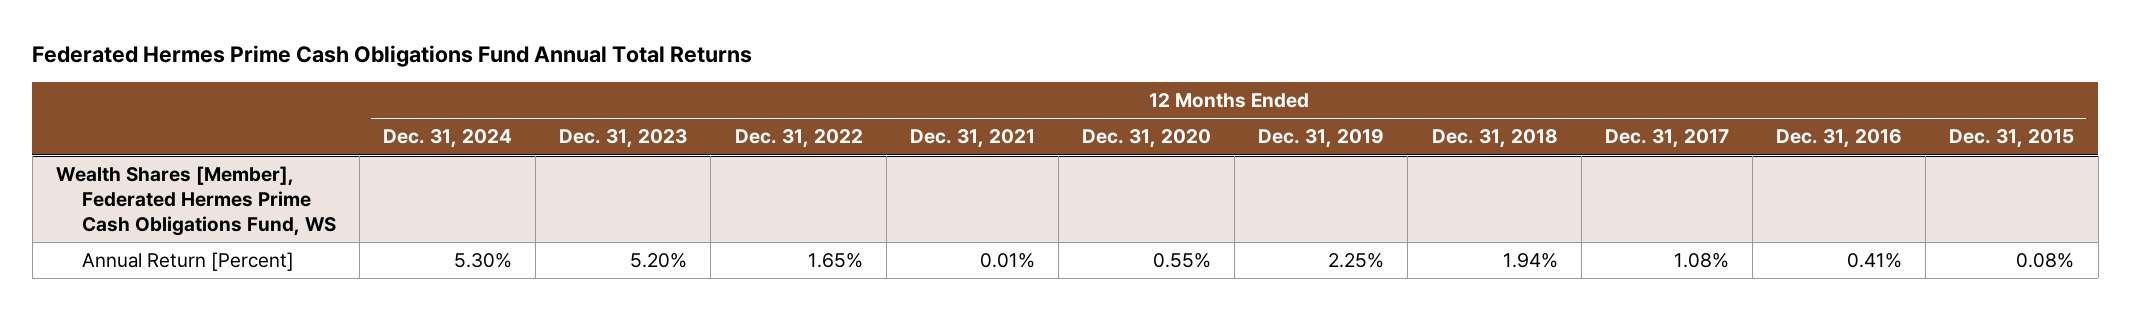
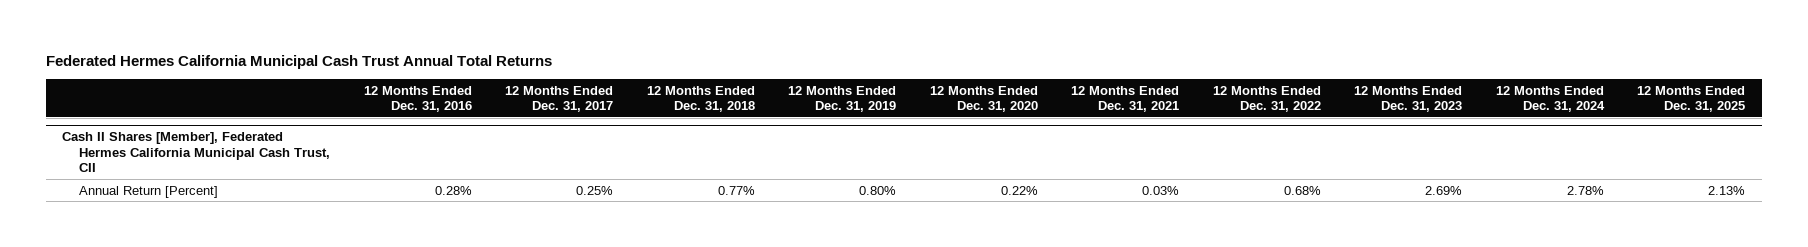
- Federated Hermes Prime Cash Obligations Fund Annual Total Returns
+ Federated Hermes California Municipal Cash Trust Annual Total Returns
- | 12 Months Ended Dec. 31, 2024 | 12 Months Ended Dec. 31, 2023 | 12 Months Ended Dec. 31, 2022 | 12 Months Ended Dec. 31, 2021 | 12 Months Ended Dec. 31, 2020 | 12 Months Ended Dec. 31, 2019 | 12 Months Ended Dec. 31, 2018 | 12 Months Ended Dec. 31, 2017 | 12 Months Ended Dec. 31, 2016 | 12 Months Ended Dec. 31, 2015
+ | 12 Months Ended Dec. 31, 2016 | 12 Months Ended Dec. 31, 2017 | 12 Months Ended Dec. 31, 2018 | 12 Months Ended Dec. 31, 2019 | 12 Months Ended Dec. 31, 2020 | 12 Months Ended Dec. 31, 2021 | 12 Months Ended Dec. 31, 2022 | 12 Months Ended Dec. 31, 2023 | 12 Months Ended Dec. 31, 2024 | 12 Months Ended Dec. 31, 2025
- Wealth Shares [Member], Federated Hermes Prime Cash Obligations Fund, WS
- Annual Return [Percent] | 5.30% | 5.20% | 1.65% | 0.01% | 0.55% | 2.25% | 1.94% | 1.08% | 0.41% | 0.08%
+ Cash II Shares [Member], Federated Hermes California Municipal Cash Trust, CII
+ Annual Return [Percent] | 0.28% | 0.25% | 0.77% | 0.80% | 0.22% | 0.03% | 0.68% | 2.69% | 2.78% | 2.13%

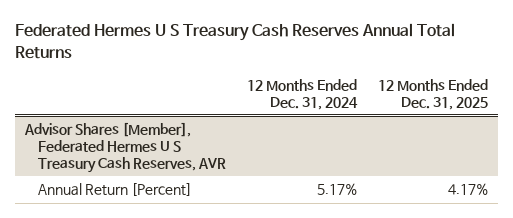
- Federated Hermes California Municipal Cash Trust Annual Total Returns
+ Federated Hermes U S Treasury Cash Reserves Annual Total Returns
- | 12 Months Ended Dec. 31, 2016 | 12 Months Ended Dec. 31, 2017 | 12 Months Ended Dec. 31, 2018 | 12 Months Ended Dec. 31, 2019 | 12 Months Ended Dec. 31, 2020 | 12 Months Ended Dec. 31, 2021 | 12 Months Ended Dec. 31, 2022 | 12 Months Ended Dec. 31, 2023 | 12 Months Ended Dec. 31, 2024 | 12 Months Ended Dec. 31, 2025
+ | 12 Months Ended Dec. 31, 2024 | 12 Months Ended Dec. 31, 2025
- Cash II Shares [Member], Federated Hermes California Municipal Cash Trust, CII
- Annual Return [Percent] | 0.28% | 0.25% | 0.77% | 0.80% | 0.22% | 0.03% | 0.68% | 2.69% | 2.78% | 2.13%
+ Advisor Shares [Member], Federated Hermes U S Treasury Cash Reserves, AVR
+ Annual Return [Percent] | 5.17% | 4.17%

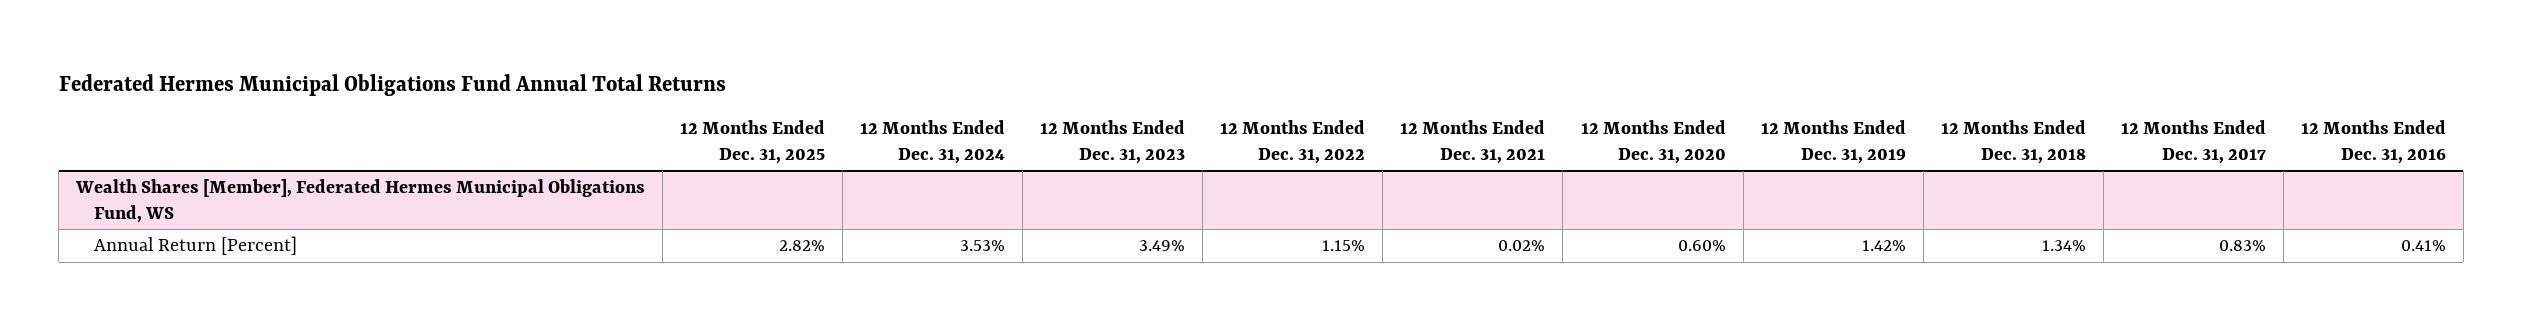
- Federated Hermes U S Treasury Cash Reserves Annual Total Returns
+ Federated Hermes Municipal Obligations Fund Annual Total Returns
- | 12 Months Ended Dec. 31, 2024 | 12 Months Ended Dec. 31, 2025
+ | 12 Months Ended Dec. 31, 2025 | 12 Months Ended Dec. 31, 2024 | 12 Months Ended Dec. 31, 2023 | 12 Months Ended Dec. 31, 2022 | 12 Months Ended Dec. 31, 2021 | 12 Months Ended Dec. 31, 2020 | 12 Months Ended Dec. 31, 2019 | 12 Months Ended Dec. 31, 2018 | 12 Months Ended Dec. 31, 2017 | 12 Months Ended Dec. 31, 2016
- Advisor Shares [Member], Federated Hermes U S Treasury Cash Reserves, AVR
- Annual Return [Percent] | 5.17% | 4.17%
+ Wealth Shares [Member], Federated Hermes Municipal Obligations Fund, WS
+ Annual Return [Percent] | 2.82% | 3.53% | 3.49% | 1.15% | 0.02% | 0.60% | 1.42% | 1.34% | 0.83% | 0.41%

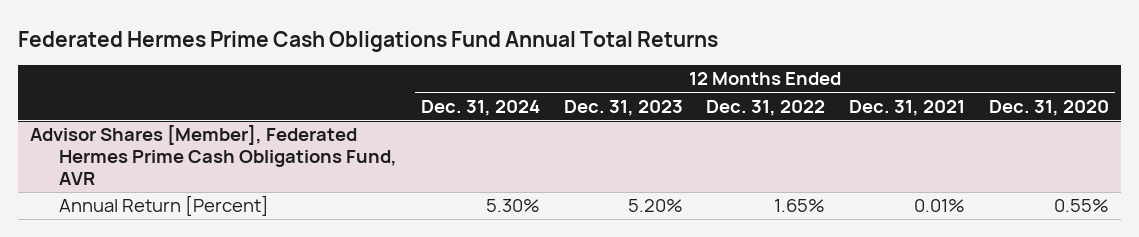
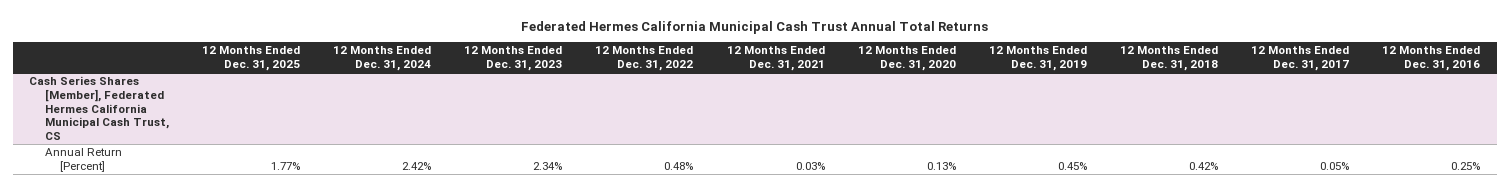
- Federated Hermes Prime Cash Obligations Fund Annual Total Returns
+ Federated Hermes California Municipal Cash Trust Annual Total Returns
- | 12 Months Ended Dec. 31, 2024 | 12 Months Ended Dec. 31, 2023 | 12 Months Ended Dec. 31, 2022 | 12 Months Ended Dec. 31, 2021 | 12 Months Ended Dec. 31, 2020
+ | 12 Months Ended Dec. 31, 2025 | 12 Months Ended Dec. 31, 2024 | 12 Months Ended Dec. 31, 2023 | 12 Months Ended Dec. 31, 2022 | 12 Months Ended Dec. 31, 2021 | 12 Months Ended Dec. 31, 2020 | 12 Months Ended Dec. 31, 2019 | 12 Months Ended Dec. 31, 2018 | 12 Months Ended Dec. 31, 2017 | 12 Months Ended Dec. 31, 2016
- Advisor Shares [Member], Federated Hermes Prime Cash Obligations Fund, AVR
- Annual Return [Percent] | 5.30% | 5.20% | 1.65% | 0.01% | 0.55%
+ Cash Series Shares [Member], Federated Hermes California Municipal Cash Trust, CS
+ Annual Return [Percent] | 1.77% | 2.42% | 2.34% | 0.48% | 0.03% | 0.13% | 0.45% | 0.42% | 0.05% | 0.25%

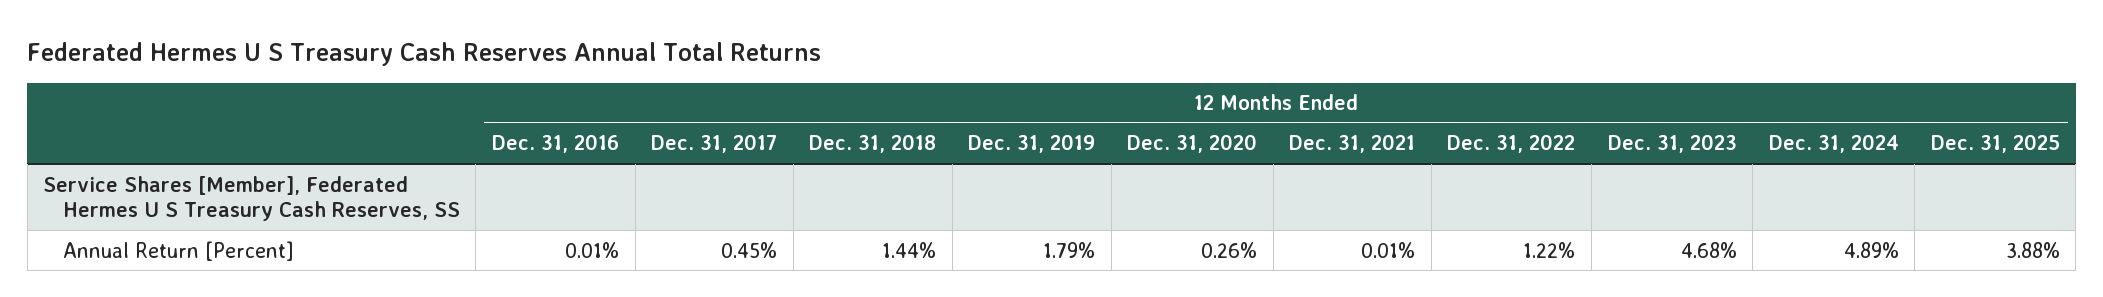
- Federated Hermes California Municipal Cash Trust Annual Total Returns
+ Federated Hermes U S Treasury Cash Reserves Annual Total Returns
- | 12 Months Ended Dec. 31, 2025 | 12 Months Ended Dec. 31, 2024 | 12 Months Ended Dec. 31, 2023 | 12 Months Ended Dec. 31, 2022 | 12 Months Ended Dec. 31, 2021 | 12 Months Ended Dec. 31, 2020 | 12 Months Ended Dec. 31, 2019 | 12 Months Ended Dec. 31, 2018 | 12 Months Ended Dec. 31, 2017 | 12 Months Ended Dec. 31, 2016
+ | 12 Months Ended Dec. 31, 2016 | 12 Months Ended Dec. 31, 2017 | 12 Months Ended Dec. 31, 2018 | 12 Months Ended Dec. 31, 2019 | 12 Months Ended Dec. 31, 2020 | 12 Months Ended Dec. 31, 2021 | 12 Months Ended Dec. 31, 2022 | 12 Months Ended Dec. 31, 2023 | 12 Months Ended Dec. 31, 2024 | 12 Months Ended Dec. 31, 2025
- Cash Series Shares [Member], Federated Hermes California Municipal Cash Trust, CS
- Annual Return [Percent] | 1.77% | 2.42% | 2.34% | 0.48% | 0.03% | 0.13% | 0.45% | 0.42% | 0.05% | 0.25%
+ Service Shares [Member], Federated Hermes U S Treasury Cash Reserves, SS
+ Annual Return [Percent] | 0.01% | 0.45% | 1.44% | 1.79% | 0.26% | 0.01% | 1.22% | 4.68% | 4.89% | 3.88%

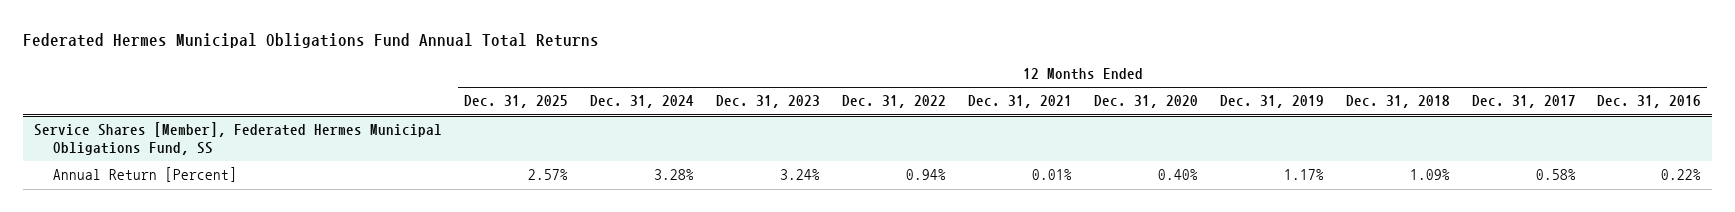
- Federated Hermes U S Treasury Cash Reserves Annual Total Returns
+ Federated Hermes Municipal Obligations Fund Annual Total Returns
- | 12 Months Ended Dec. 31, 2016 | 12 Months Ended Dec. 31, 2017 | 12 Months Ended Dec. 31, 2018 | 12 Months Ended Dec. 31, 2019 | 12 Months Ended Dec. 31, 2020 | 12 Months Ended Dec. 31, 2021 | 12 Months Ended Dec. 31, 2022 | 12 Months Ended Dec. 31, 2023 | 12 Months Ended Dec. 31, 2024 | 12 Months Ended Dec. 31, 2025
+ | 12 Months Ended Dec. 31, 2025 | 12 Months Ended Dec. 31, 2024 | 12 Months Ended Dec. 31, 2023 | 12 Months Ended Dec. 31, 2022 | 12 Months Ended Dec. 31, 2021 | 12 Months Ended Dec. 31, 2020 | 12 Months Ended Dec. 31, 2019 | 12 Months Ended Dec. 31, 2018 | 12 Months Ended Dec. 31, 2017 | 12 Months Ended Dec. 31, 2016
- Service Shares [Member], Federated Hermes U S Treasury Cash Reserves, SS
- Annual Return [Percent] | 0.01% | 0.45% | 1.44% | 1.79% | 0.26% | 0.01% | 1.22% | 4.68% | 4.89% | 3.88%
+ Service Shares [Member], Federated Hermes Municipal Obligations Fund, SS
+ Annual Return [Percent] | 2.57% | 3.28% | 3.24% | 0.94% | 0.01% | 0.40% | 1.17% | 1.09% | 0.58% | 0.22%

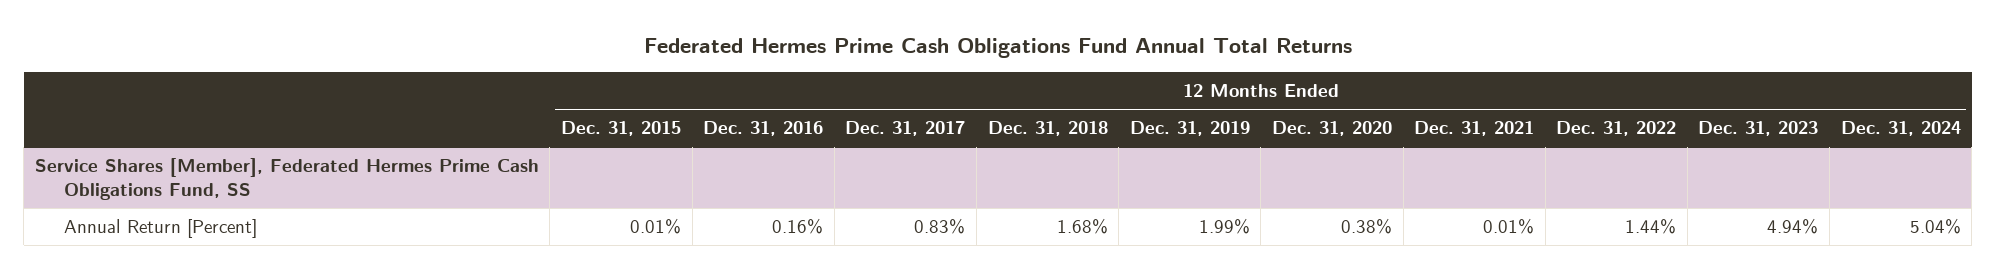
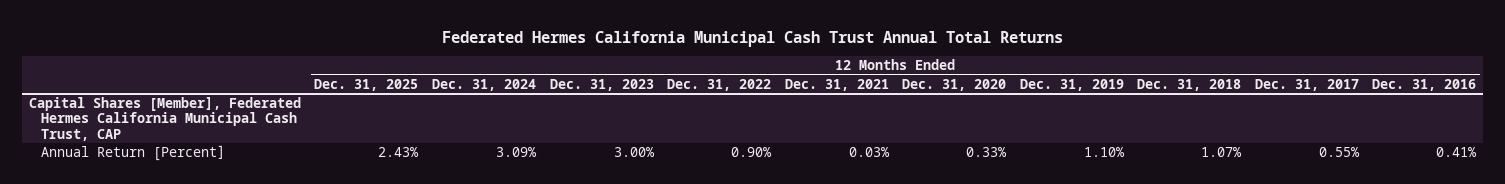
- Federated Hermes Prime Cash Obligations Fund Annual Total Returns
+ Federated Hermes California Municipal Cash Trust Annual Total Returns
- | 12 Months Ended Dec. 31, 2015 | 12 Months Ended Dec. 31, 2016 | 12 Months Ended Dec. 31, 2017 | 12 Months Ended Dec. 31, 2018 | 12 Months Ended Dec. 31, 2019 | 12 Months Ended Dec. 31, 2020 | 12 Months Ended Dec. 31, 2021 | 12 Months Ended Dec. 31, 2022 | 12 Months Ended Dec. 31, 2023 | 12 Months Ended Dec. 31, 2024
+ | 12 Months Ended Dec. 31, 2025 | 12 Months Ended Dec. 31, 2024 | 12 Months Ended Dec. 31, 2023 | 12 Months Ended Dec. 31, 2022 | 12 Months Ended Dec. 31, 2021 | 12 Months Ended Dec. 31, 2020 | 12 Months Ended Dec. 31, 2019 | 12 Months Ended Dec. 31, 2018 | 12 Months Ended Dec. 31, 2017 | 12 Months Ended Dec. 31, 2016
- Service Shares [Member], Federated Hermes Prime Cash Obligations Fund, SS
- Annual Return [Percent] | 0.01% | 0.16% | 0.83% | 1.68% | 1.99% | 0.38% | 0.01% | 1.44% | 4.94% | 5.04%
+ Capital Shares [Member], Federated Hermes California Municipal Cash Trust, CAP
+ Annual Return [Percent] | 2.43% | 3.09% | 3.00% | 0.90% | 0.03% | 0.33% | 1.10% | 1.07% | 0.55% | 0.41%

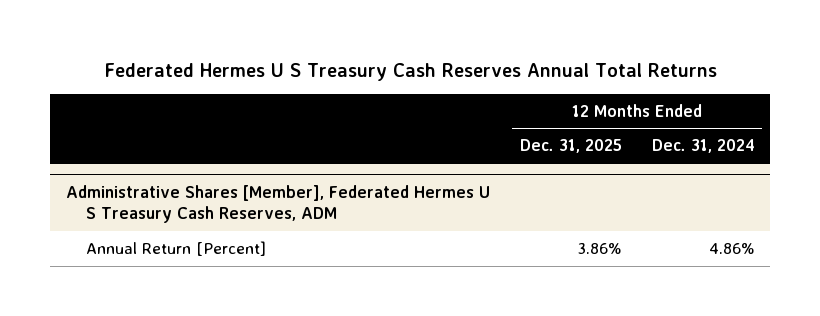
- Federated Hermes California Municipal Cash Trust Annual Total Returns
+ Federated Hermes U S Treasury Cash Reserves Annual Total Returns
- | 12 Months Ended Dec. 31, 2025 | 12 Months Ended Dec. 31, 2024 | 12 Months Ended Dec. 31, 2023 | 12 Months Ended Dec. 31, 2022 | 12 Months Ended Dec. 31, 2021 | 12 Months Ended Dec. 31, 2020 | 12 Months Ended Dec. 31, 2019 | 12 Months Ended Dec. 31, 2018 | 12 Months Ended Dec. 31, 2017 | 12 Months Ended Dec. 31, 2016
+ | 12 Months Ended Dec. 31, 2025 | 12 Months Ended Dec. 31, 2024
- Capital Shares [Member], Federated Hermes California Municipal Cash Trust, CAP
- Annual Return [Percent] | 2.43% | 3.09% | 3.00% | 0.90% | 0.03% | 0.33% | 1.10% | 1.07% | 0.55% | 0.41%
+ Administrative Shares [Member], Federated Hermes U S Treasury Cash Reserves, ADM
+ Annual Return [Percent] | 3.86% | 4.86%

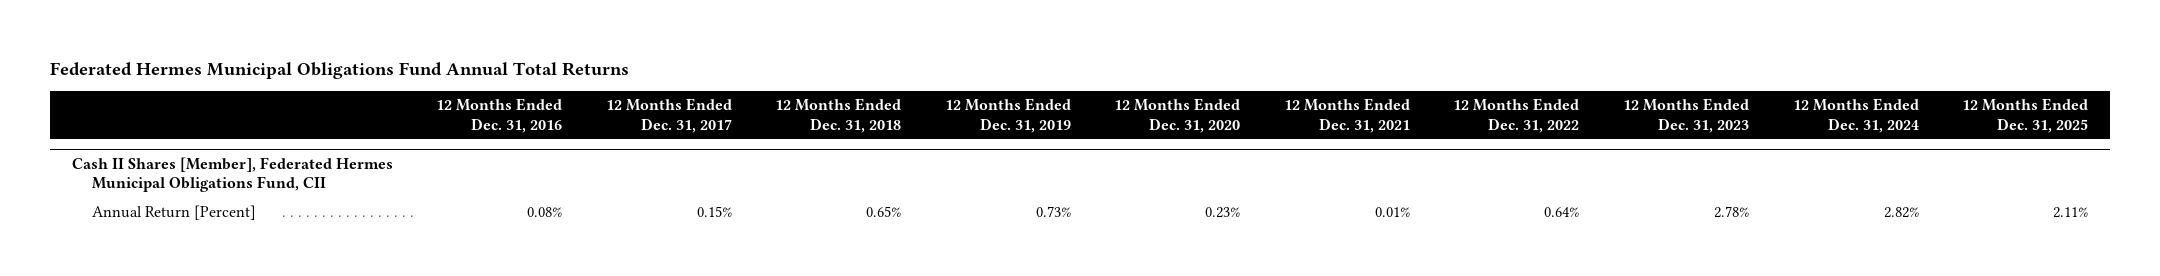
- Federated Hermes U S Treasury Cash Reserves Annual Total Returns
+ Federated Hermes Municipal Obligations Fund Annual Total Returns
- | 12 Months Ended Dec. 31, 2025 | 12 Months Ended Dec. 31, 2024
+ | 12 Months Ended Dec. 31, 2016 | 12 Months Ended Dec. 31, 2017 | 12 Months Ended Dec. 31, 2018 | 12 Months Ended Dec. 31, 2019 | 12 Months Ended Dec. 31, 2020 | 12 Months Ended Dec. 31, 2021 | 12 Months Ended Dec. 31, 2022 | 12 Months Ended Dec. 31, 2023 | 12 Months Ended Dec. 31, 2024 | 12 Months Ended Dec. 31, 2025
- Administrative Shares [Member], Federated Hermes U S Treasury Cash Reserves, ADM
- Annual Return [Percent] | 3.86% | 4.86%
+ Cash II Shares [Member], Federated Hermes Municipal Obligations Fund, CII
+ Annual Return [Percent] | 0.08% | 0.15% | 0.65% | 0.73% | 0.23% | 0.01% | 0.64% | 2.78% | 2.82% | 2.11%

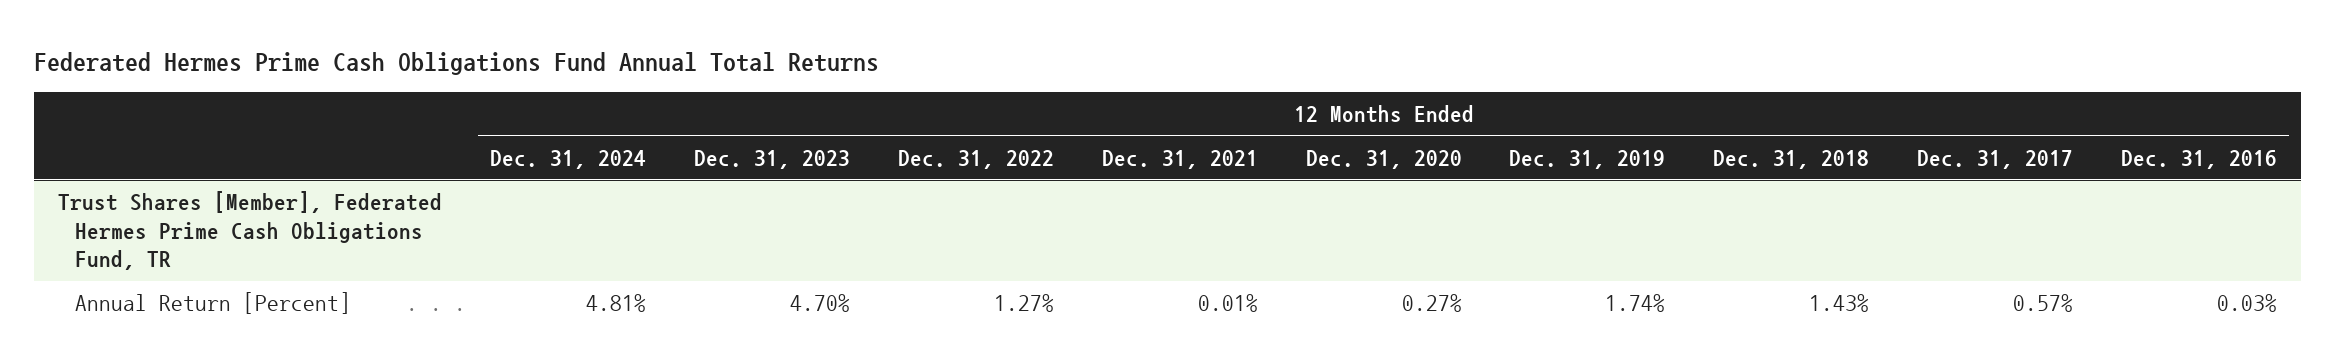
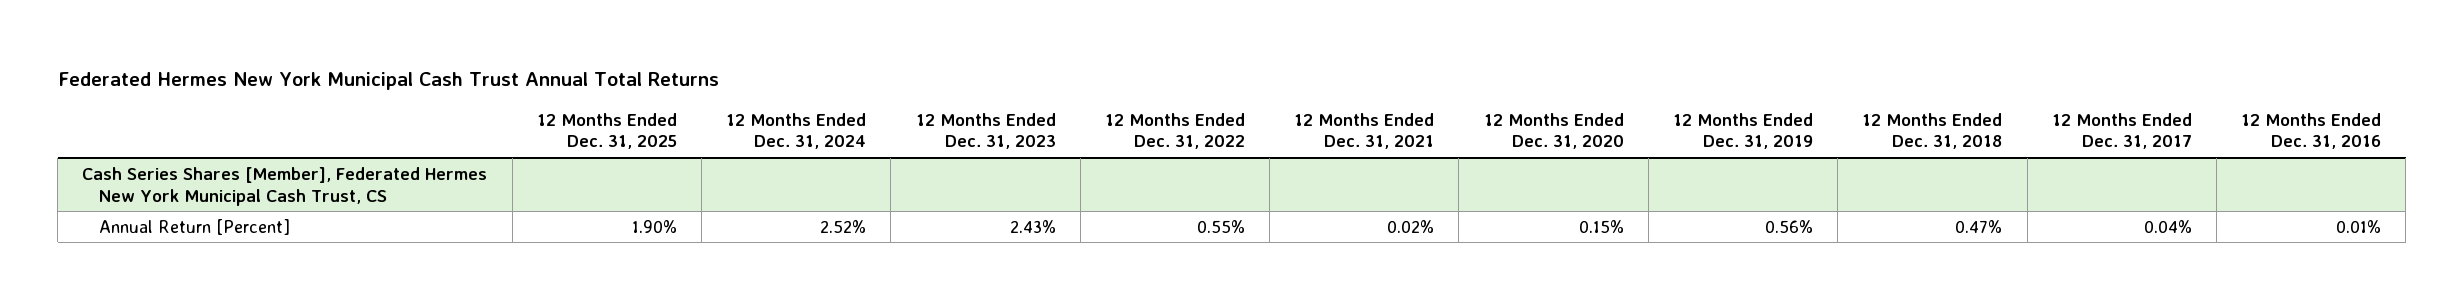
- Federated Hermes Prime Cash Obligations Fund Annual Total Returns
+ Federated Hermes New York Municipal Cash Trust Annual Total Returns
- | 12 Months Ended Dec. 31, 2024 | 12 Months Ended Dec. 31, 2023 | 12 Months Ended Dec. 31, 2022 | 12 Months Ended Dec. 31, 2021 | 12 Months Ended Dec. 31, 2020 | 12 Months Ended Dec. 31, 2019 | 12 Months Ended Dec. 31, 2018 | 12 Months Ended Dec. 31, 2017 | 12 Months Ended Dec. 31, 2016
+ | 12 Months Ended Dec. 31, 2025 | 12 Months Ended Dec. 31, 2024 | 12 Months Ended Dec. 31, 2023 | 12 Months Ended Dec. 31, 2022 | 12 Months Ended Dec. 31, 2021 | 12 Months Ended Dec. 31, 2020 | 12 Months Ended Dec. 31, 2019 | 12 Months Ended Dec. 31, 2018 | 12 Months Ended Dec. 31, 2017 | 12 Months Ended Dec. 31, 2016
- Trust Shares [Member], Federated Hermes Prime Cash Obligations Fund, TR
- Annual Return [Percent] | 4.81% | 4.70% | 1.27% | 0.01% | 0.27% | 1.74% | 1.43% | 0.57% | 0.03%
+ Cash Series Shares [Member], Federated Hermes New York Municipal Cash Trust, CS
+ Annual Return [Percent] | 1.90% | 2.52% | 2.43% | 0.55% | 0.02% | 0.15% | 0.56% | 0.47% | 0.04% | 0.01%

